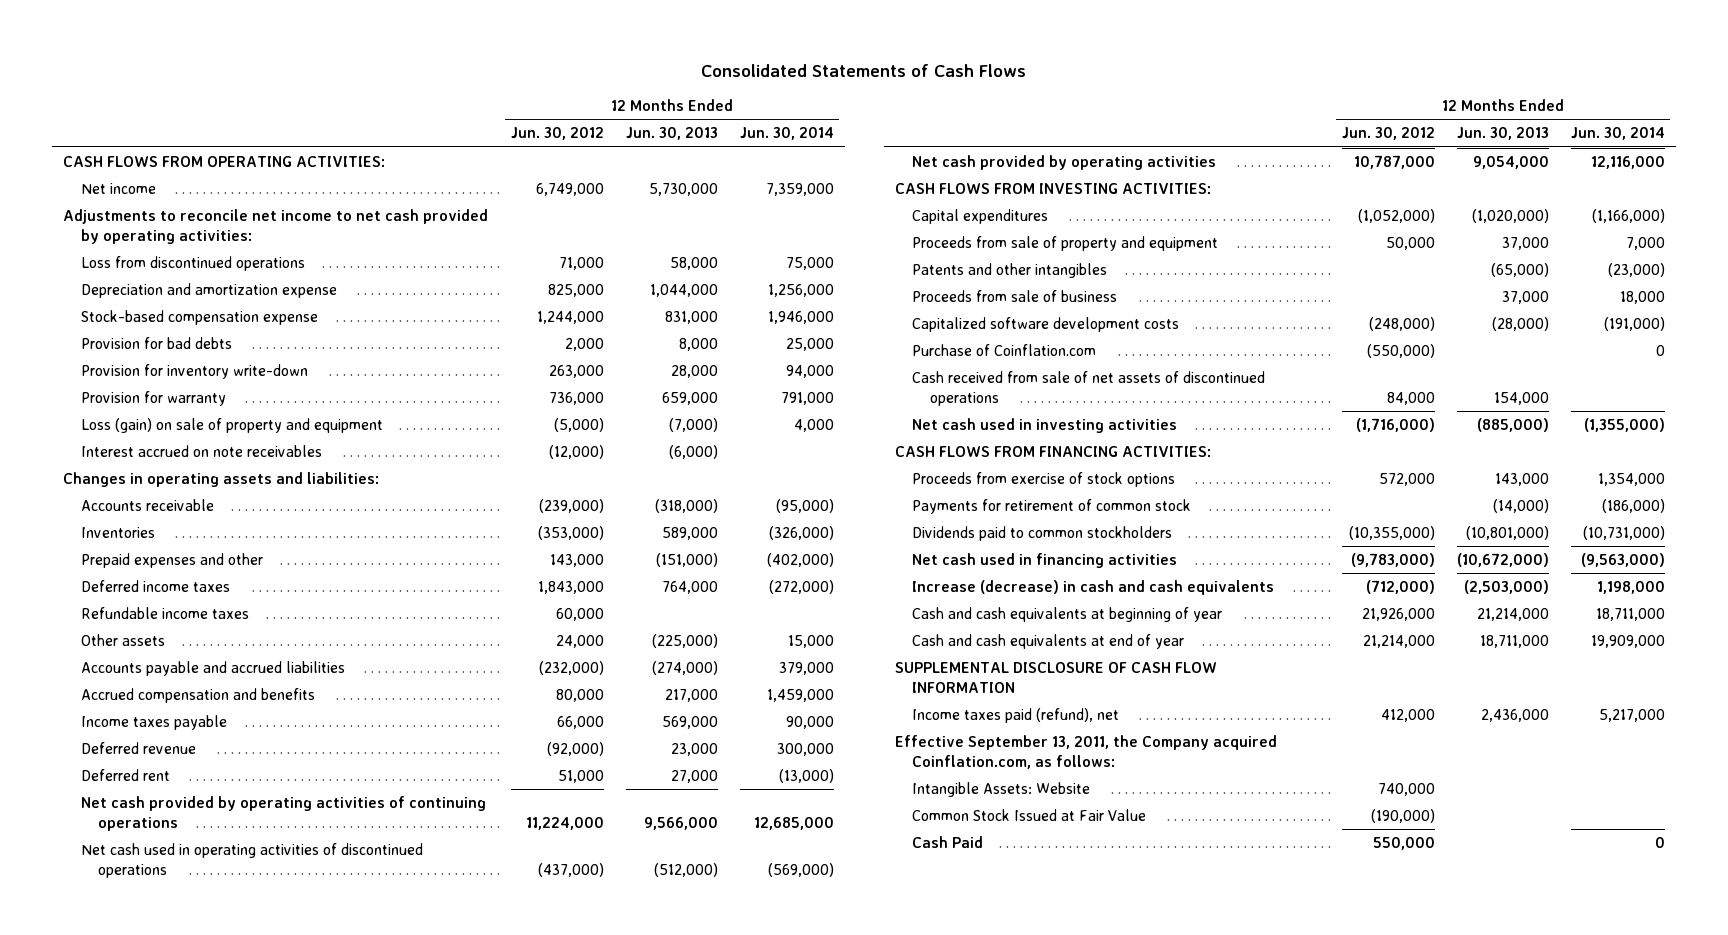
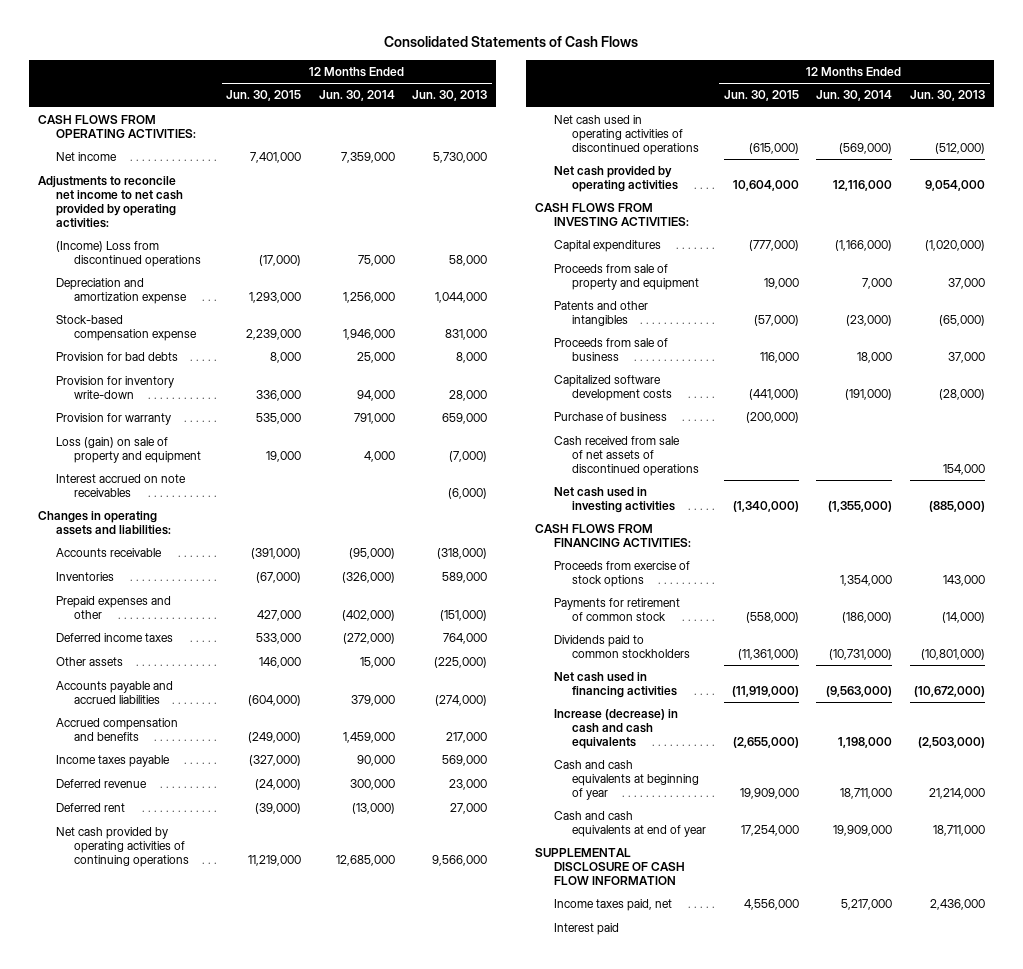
- | 12 Months Ended Jun. 30, 2012 | 12 Months Ended Jun. 30, 2013 | 12 Months Ended Jun. 30, 2014
+ | 12 Months Ended Jun. 30, 2015 | 12 Months Ended Jun. 30, 2014 | 12 Months Ended Jun. 30, 2013
- Loss from discontinued operations | 71,000 | 58,000 | 75,000
+ (Income) Loss from discontinued operations | (17,000) | 75,000 | 58,000
- Refundable income taxes | 60,000 | |
- Purchase of Coinflation.com | (550,000) | | 0
+ Purchase of business | (200,000) | |
- Income taxes paid (refund), net | 412,000 | 2,436,000 | 5,217,000
- Effective September 13, 2011, the Company acquired Coinflation.com, as follows:
- Intangible Assets: Website | 740,000 | |
- Common Stock Issued at Fair Value | (190,000) | |
- Cash Paid | 550,000 | | 0
+ Income taxes paid, net | 4,556,000 | 5,217,000 | 2,436,000
+ Interest paid

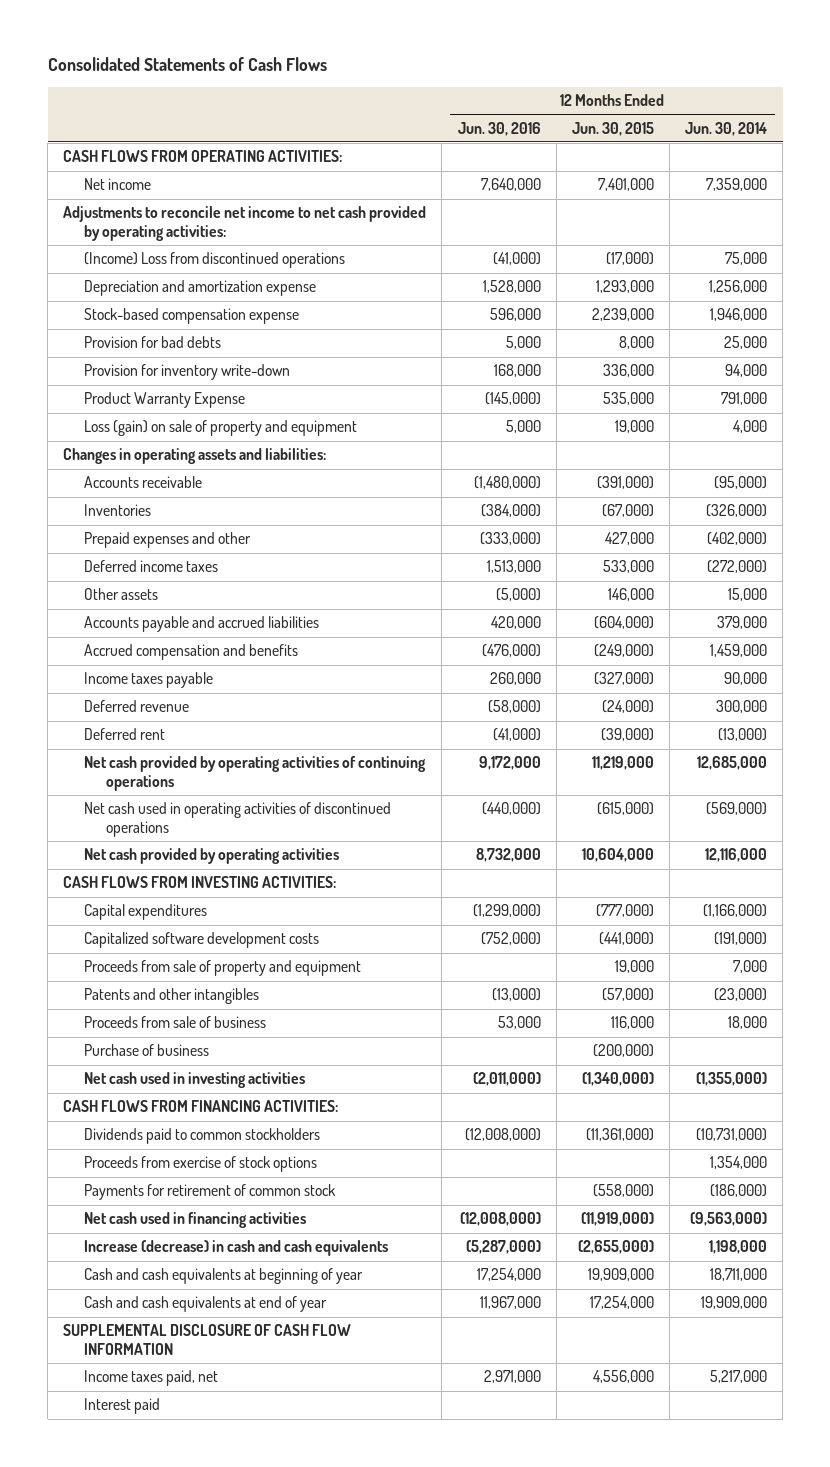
- | 12 Months Ended Jun. 30, 2015 | 12 Months Ended Jun. 30, 2014 | 12 Months Ended Jun. 30, 2013
+ | 12 Months Ended Jun. 30, 2016 | 12 Months Ended Jun. 30, 2015 | 12 Months Ended Jun. 30, 2014
- Provision for warranty | 535,000 | 791,000 | 659,000
+ Product Warranty Expense | (145,000) | 535,000 | 791,000
- Interest accrued on note receivables | | | (6,000)
moved up: Capitalized software development costs | (752,000) | (441,000) | (191,000)
- Cash received from sale of net assets of discontinued operations | | | 154,000
moved up: Dividends paid to common stockholders | (12,008,000) | (11,361,000) | (10,731,000)

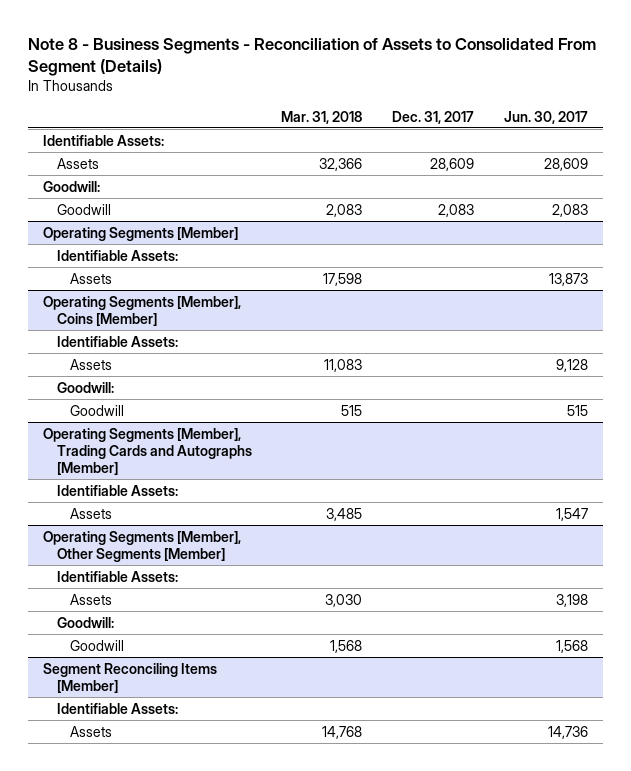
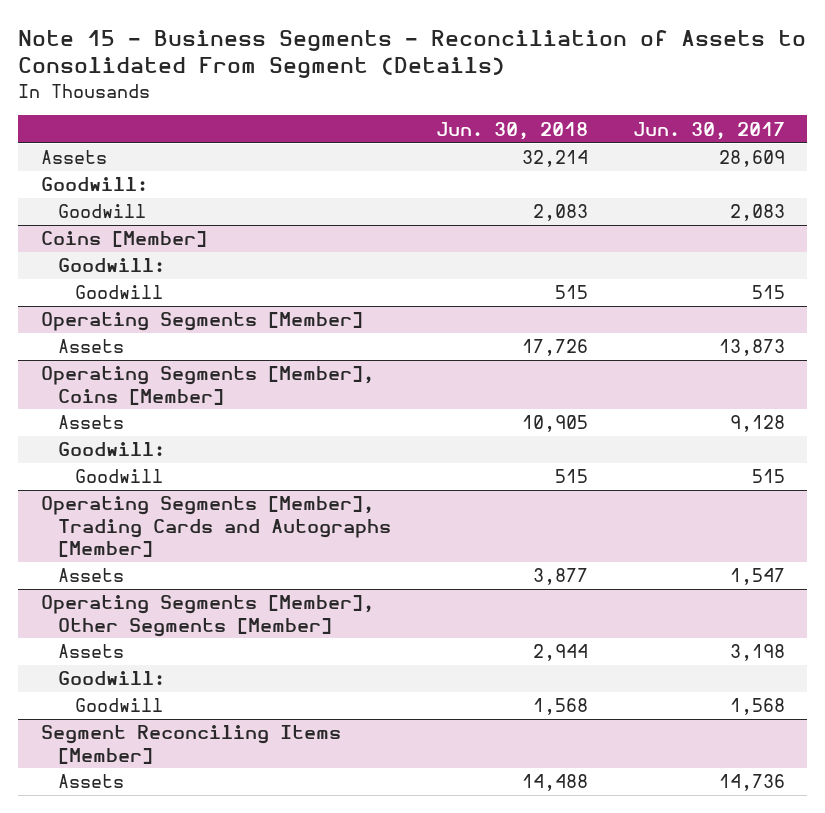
- Note 8 - Business Segments - Reconciliation of Assets to Consolidated From Segment (Details)
+ Note 15 - Business Segments - Reconciliation of Assets to Consolidated From Segment (Details)
- | Mar. 31, 2018 | Dec. 31, 2017 | Jun. 30, 2017
+ | Jun. 30, 2018 | Jun. 30, 2017
- Identifiable Assets:
+ Coins [Member]
+ Goodwill:
+ Goodwill | 515 | 515
@ Operating Segments [Member]
- Identifiable Assets:
@ Operating Segments [Member], Coins [Member]
- Identifiable Assets:
@ Operating Segments [Member], Trading Cards and Autographs [Member]
- Identifiable Assets:
@ Operating Segments [Member], Other Segments [Member]
- Identifiable Assets:
@ Segment Reconciling Items [Member]
- Identifiable Assets:

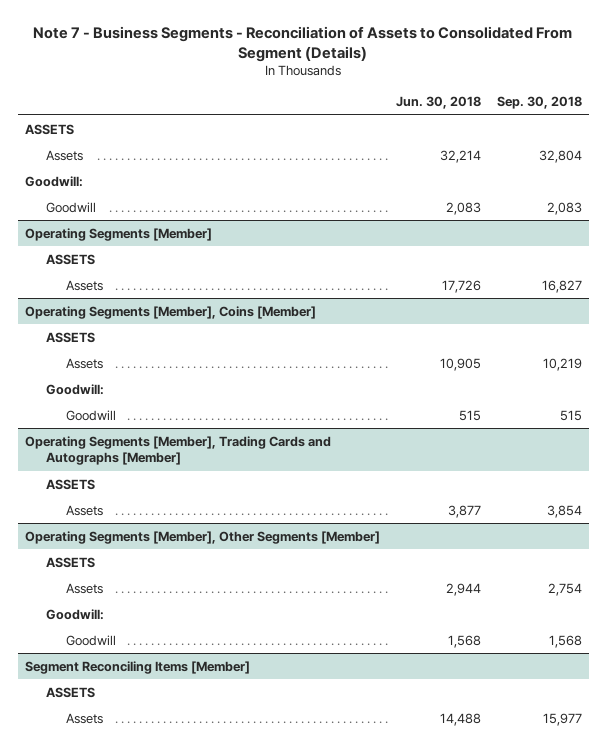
- Note 15 - Business Segments - Reconciliation of Assets to Consolidated From Segment (Details)
+ Note 7 - Business Segments - Reconciliation of Assets to Consolidated From Segment (Details)
- | Jun. 30, 2018 | Jun. 30, 2017
+ | Jun. 30, 2018 | Sep. 30, 2018
+ ASSETS
- Coins [Member]
- Goodwill:
- Goodwill | 515 | 515
@ Operating Segments [Member]
+ ASSETS
@ Operating Segments [Member], Coins [Member]
+ ASSETS
@ Operating Segments [Member], Trading Cards and Autographs [Member]
+ ASSETS
@ Operating Segments [Member], Other Segments [Member]
+ ASSETS
@ Segment Reconciling Items [Member]
+ ASSETS

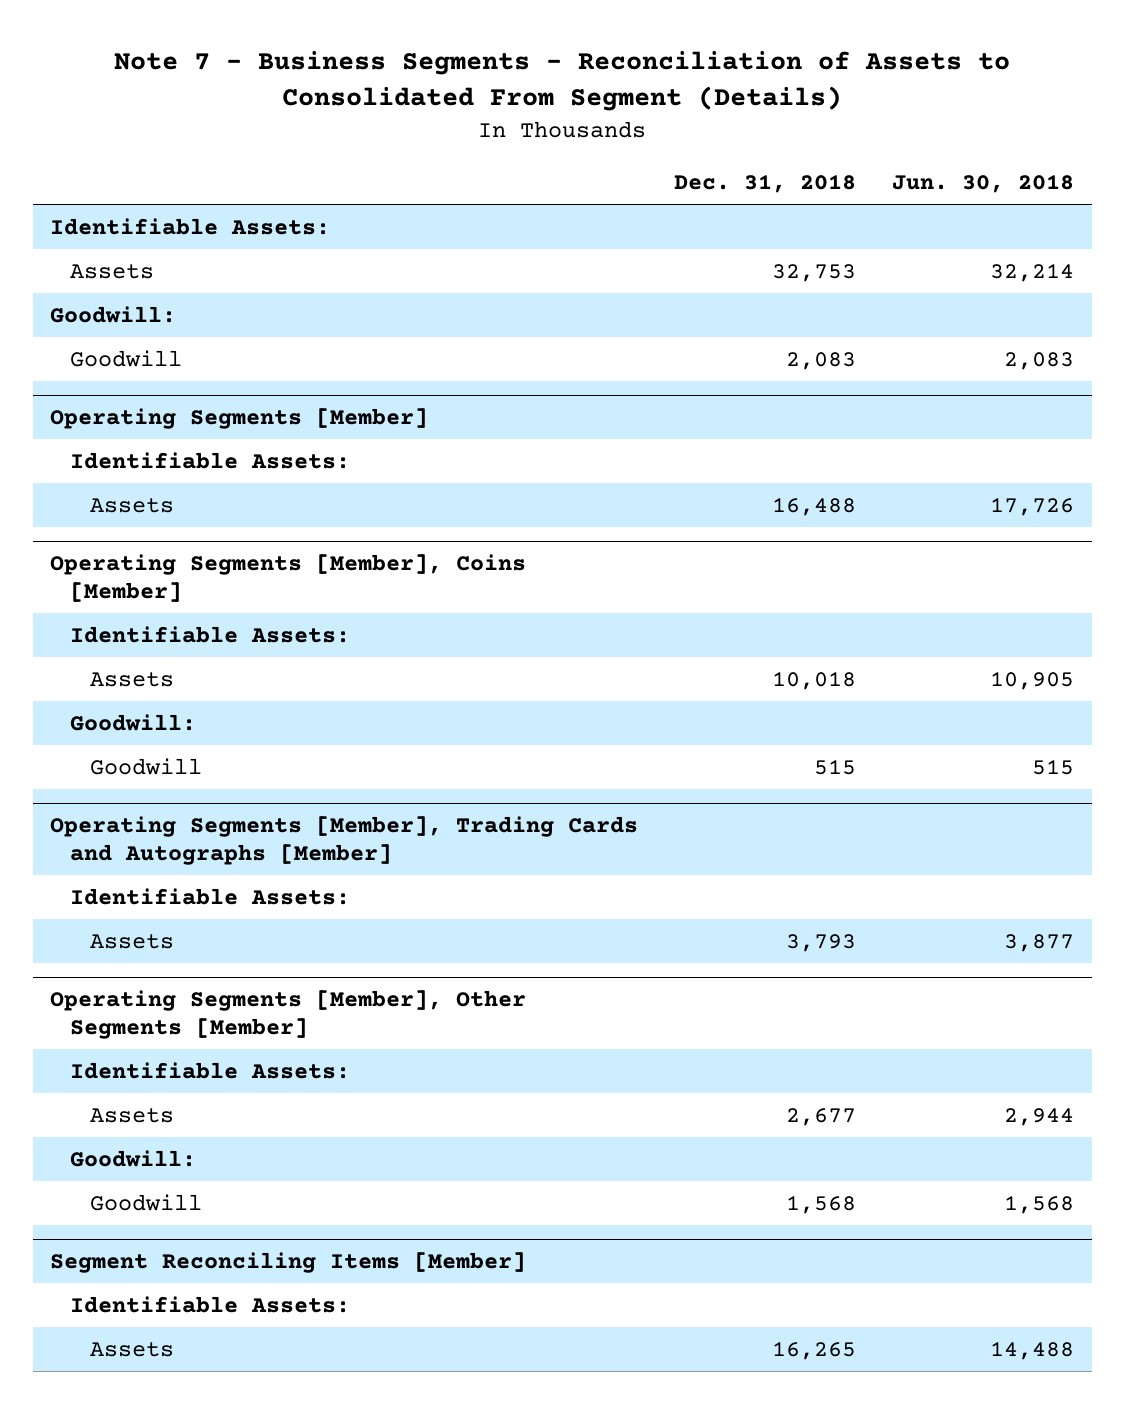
- | Jun. 30, 2018 | Sep. 30, 2018
+ | Dec. 31, 2018 | Jun. 30, 2018
- ASSETS
+ Identifiable Assets:
@ Operating Segments [Member]
- ASSETS
+ Identifiable Assets:
@ Operating Segments [Member], Coins [Member]
- ASSETS
+ Identifiable Assets:
@ Operating Segments [Member], Trading Cards and Autographs [Member]
- ASSETS
+ Identifiable Assets:
@ Operating Segments [Member], Other Segments [Member]
- ASSETS
+ Identifiable Assets:
@ Segment Reconciling Items [Member]
- ASSETS
+ Identifiable Assets:

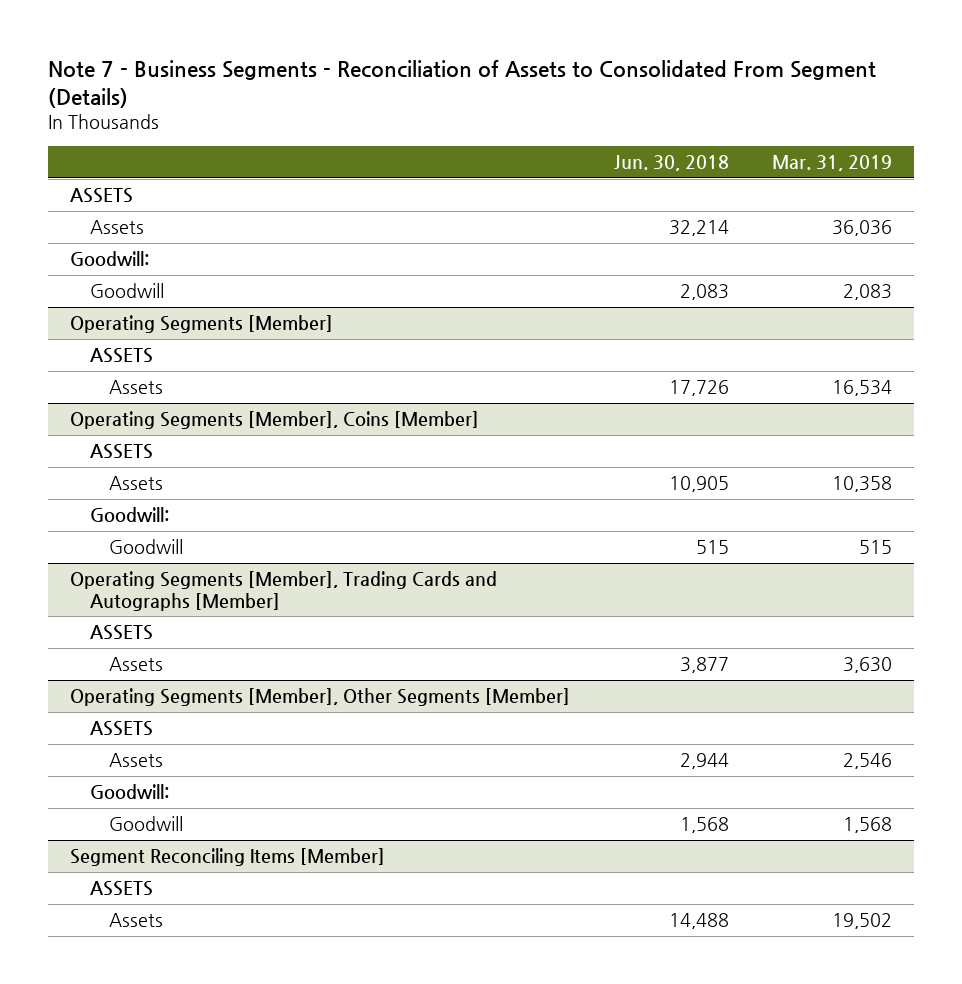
- | Dec. 31, 2018 | Jun. 30, 2018
+ | Jun. 30, 2018 | Mar. 31, 2019
- Identifiable Assets:
+ ASSETS
@ Operating Segments [Member]
- Identifiable Assets:
+ ASSETS
@ Operating Segments [Member], Coins [Member]
- Identifiable Assets:
+ ASSETS
@ Operating Segments [Member], Trading Cards and Autographs [Member]
- Identifiable Assets:
+ ASSETS
@ Operating Segments [Member], Other Segments [Member]
- Identifiable Assets:
+ ASSETS
@ Segment Reconciling Items [Member]
- Identifiable Assets:
+ ASSETS

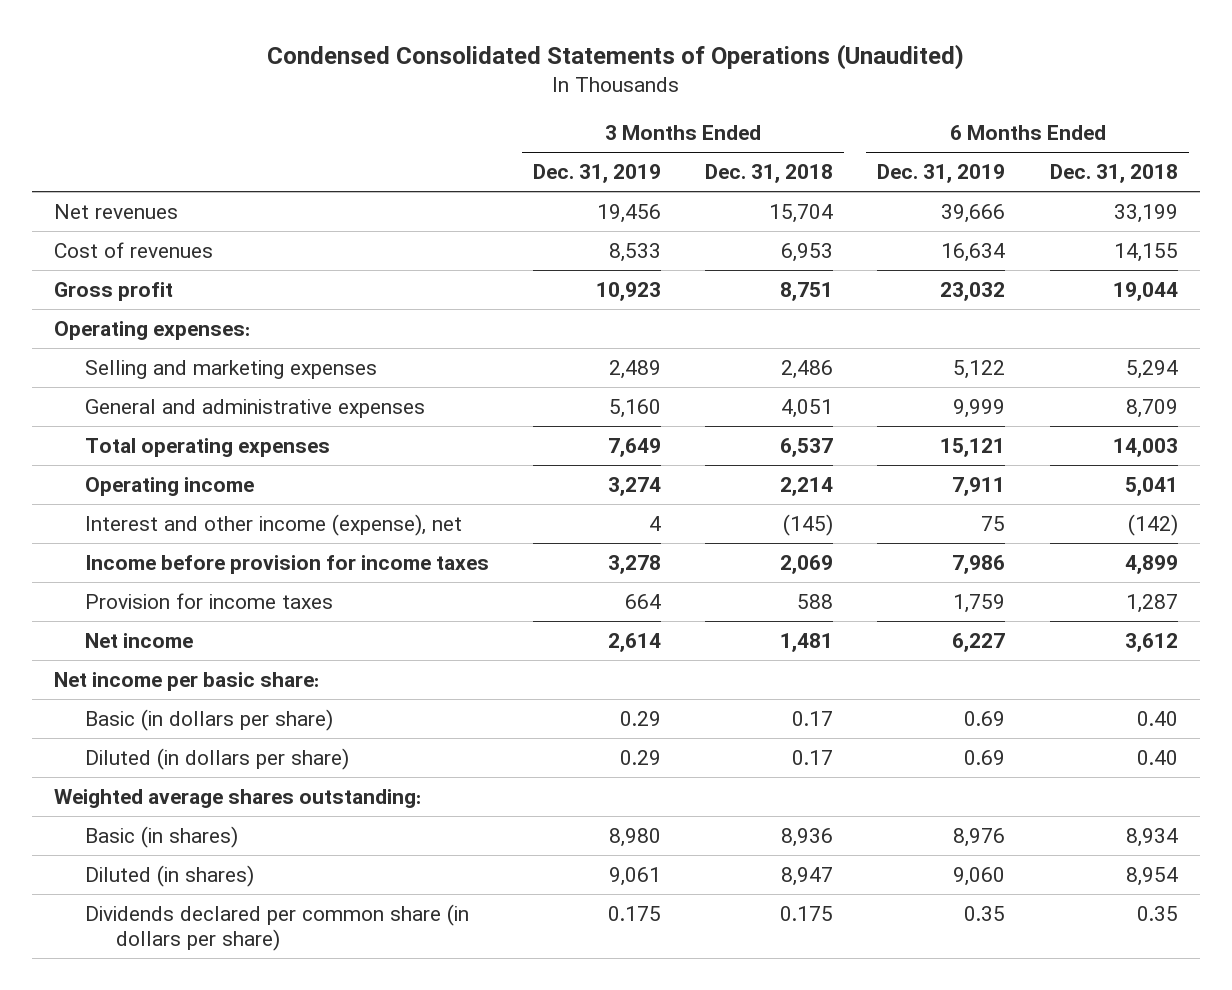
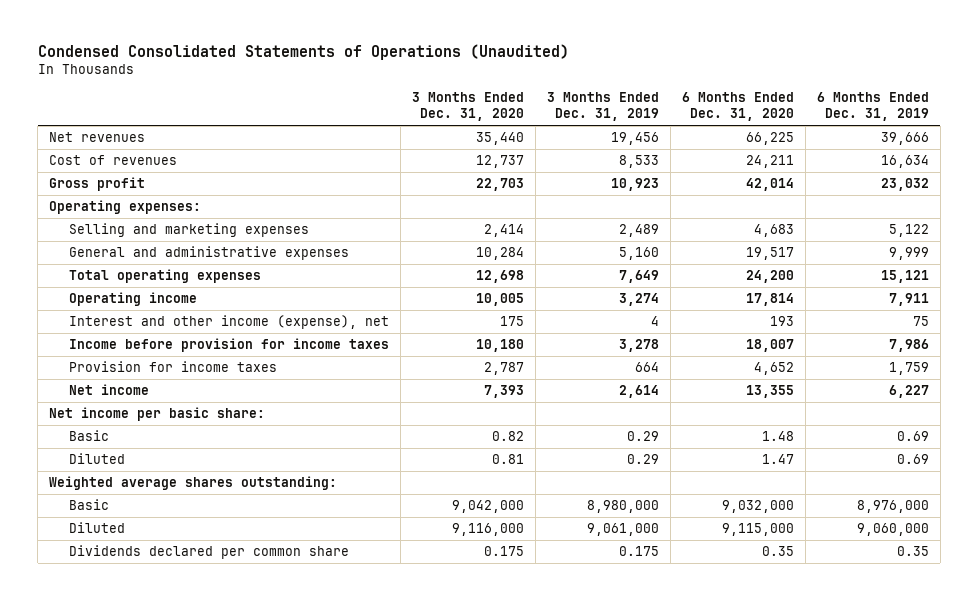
- | 3 Months Ended Dec. 31, 2019 | 3 Months Ended Dec. 31, 2018 | 6 Months Ended Dec. 31, 2019 | 6 Months Ended Dec. 31, 2018
+ | 3 Months Ended Dec. 31, 2020 | 3 Months Ended Dec. 31, 2019 | 6 Months Ended Dec. 31, 2020 | 6 Months Ended Dec. 31, 2019
- Basic (in dollars per share) | 0.29 | 0.17 | 0.69 | 0.40
- Diluted (in dollars per share) | 0.29 | 0.17 | 0.69 | 0.40
+ Basic | 0.82 | 0.29 | 1.48 | 0.69
+ Diluted | 0.81 | 0.29 | 1.47 | 0.69
- Basic (in shares) | 8,980 | 8,936 | 8,976 | 8,934
- Diluted (in shares) | 9,061 | 8,947 | 9,060 | 8,954
- Dividends declared per common share (in dollars per share) | 0.175 | 0.175 | 0.35 | 0.35
+ Basic | 9,042,000 | 8,980,000 | 9,032,000 | 8,976,000
+ Diluted | 9,116,000 | 9,061,000 | 9,115,000 | 9,060,000
+ Dividends declared per common share | 0.175 | 0.175 | 0.35 | 0.35

